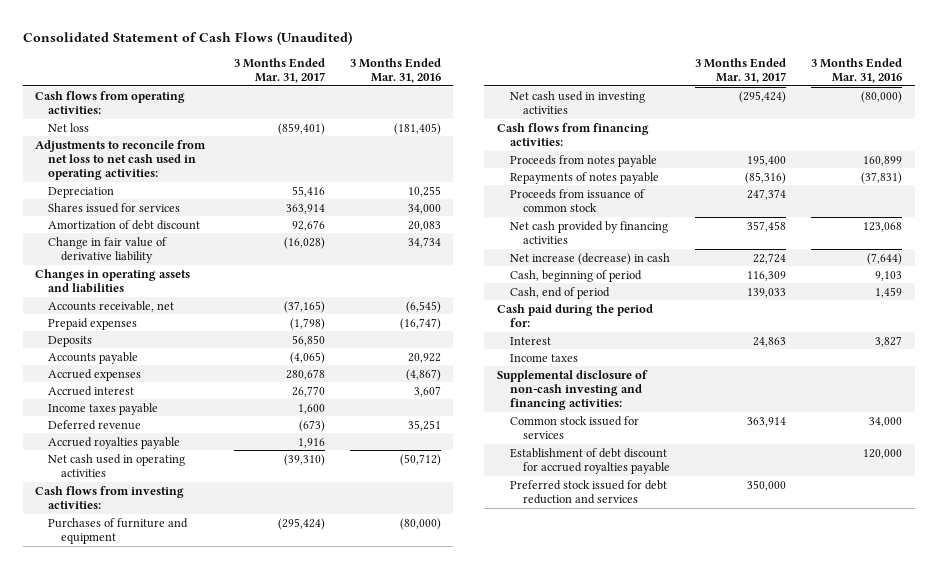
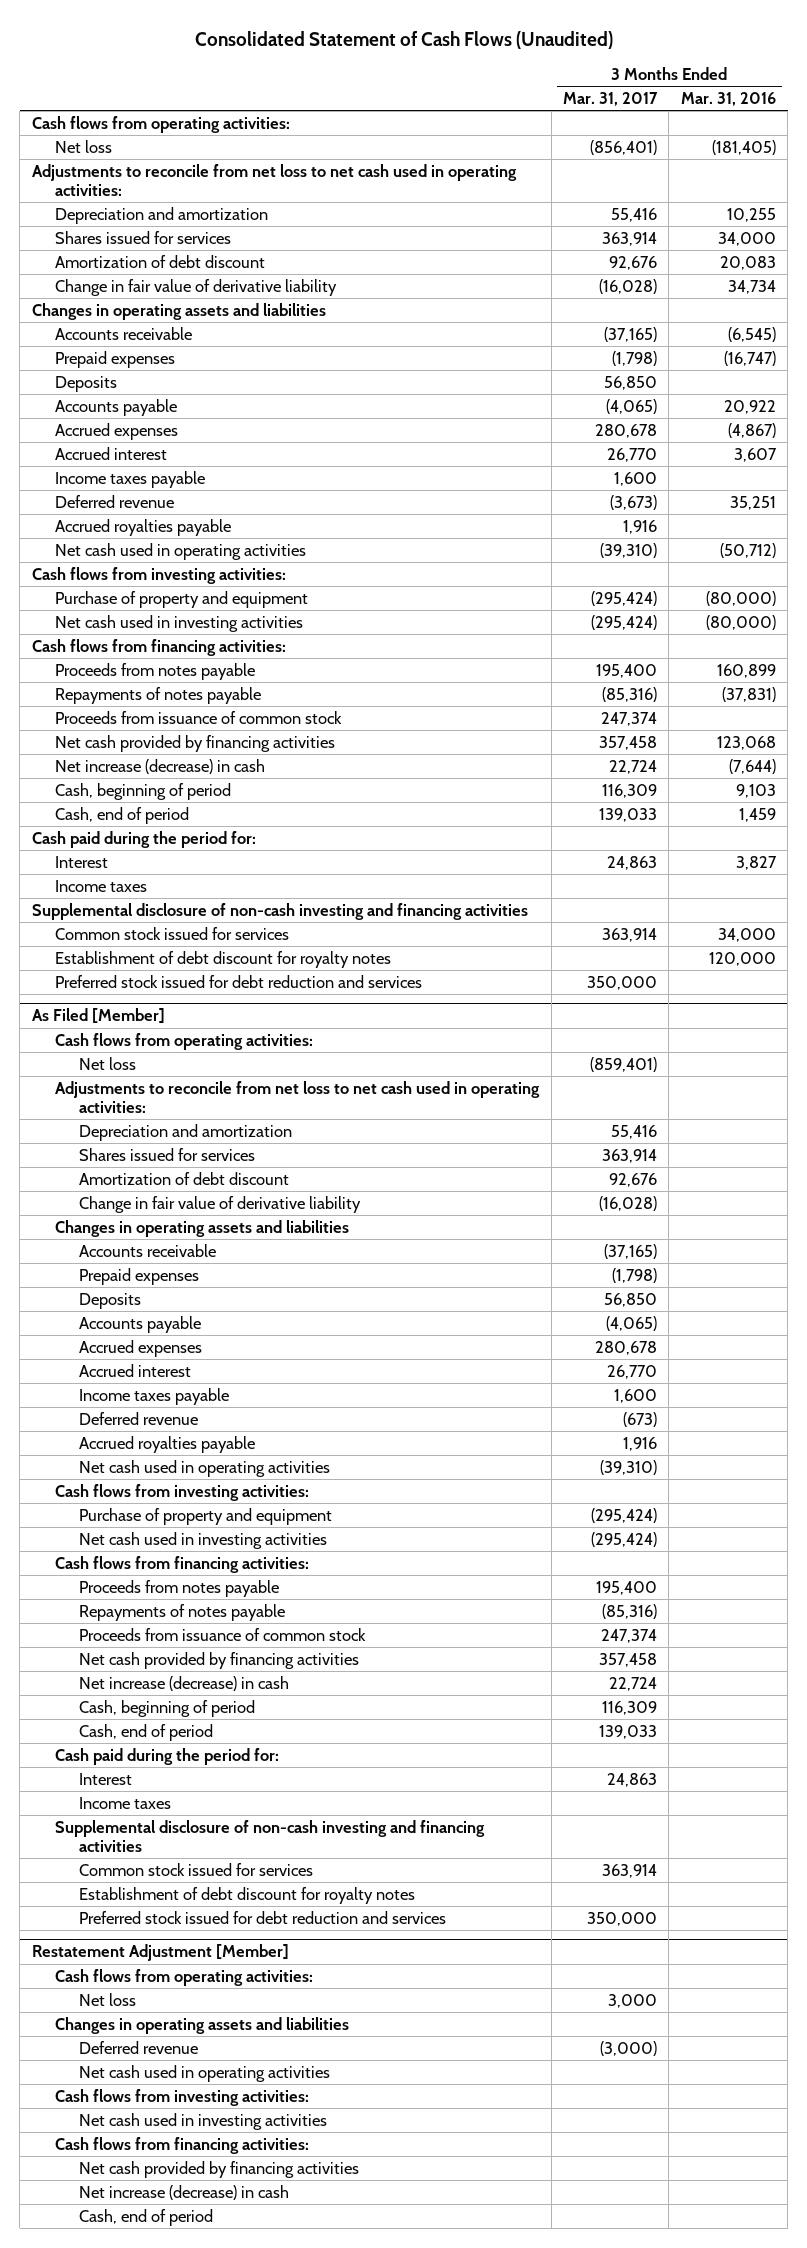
- Net loss | (859,401) | (181,405)
+ Net loss | (856,401) | (181,405)
- Depreciation | 55,416 | 10,255
+ Depreciation and amortization | 55,416 | 10,255
- Accounts receivable, net | (37,165) | (6,545)
+ Accounts receivable | (37,165) | (6,545)
- Deferred revenue | (673) | 35,251
+ Deferred revenue | (3,673) | 35,251
- Purchases of furniture and equipment | (295,424) | (80,000)
+ Purchase of property and equipment | (295,424) | (80,000)
- Supplemental disclosure of non-cash investing and financing activities:
+ Supplemental disclosure of non-cash investing and financing activities
- Establishment of debt discount for accrued royalties payable | | 120,000
+ Establishment of debt discount for royalty notes | | 120,000
+ As Filed [Member]
+ Cash flows from operating activities:
+ Net loss | (859,401) |
+ Adjustments to reconcile from net loss to net cash used in operating activities:
+ Depreciation and amortization | 55,416 |
+ Shares issued for services | 363,914 |
+ Amortization of debt discount | 92,676 |
+ Change in fair value of derivative liability | (16,028) |
+ Changes in operating assets and liabilities
+ Accounts receivable | (37,165) |
+ Prepaid expenses | (1,798) |
+ Deposits | 56,850 |
+ Accounts payable | (4,065) |
+ Accrued expenses | 280,678 |
+ Accrued interest | 26,770 |
+ Income taxes payable | 1,600 |
+ Deferred revenue | (673) |
+ Accrued royalties payable | 1,916 |
+ Net cash used in operating activities | (39,310) |
+ Cash flows from investing activities:
+ Purchase of property and equipment | (295,424) |
+ Net cash used in investing activities | (295,424) |
+ Cash flows from financing activities:
+ Proceeds from notes payable | 195,400 |
+ Repayments of notes payable | (85,316) |
+ Proceeds from issuance of common stock | 247,374 |
+ Net cash provided by financing activities | 357,458 |
+ Net increase (decrease) in cash | 22,724 |
+ Cash, beginning of period | 116,309 |
+ Cash, end of period | 139,033 |
+ Cash paid during the period for:
+ Interest | 24,863 |
+ Income taxes
+ Supplemental disclosure of non-cash investing and financing activities
+ Common stock issued for services | 363,914 |
+ Establishment of debt discount for royalty notes
+ Preferred stock issued for debt reduction and services | 350,000 |
+ Restatement Adjustment [Member]
+ Cash flows from operating activities:
+ Net loss | 3,000 |
+ Changes in operating assets and liabilities
+ Deferred revenue | (3,000) |
+ Net cash used in operating activities
+ Cash flows from investing activities:
+ Net cash used in investing activities
+ Cash flows from financing activities:
+ Net cash provided by financing activities
+ Net increase (decrease) in cash
+ Cash, end of period

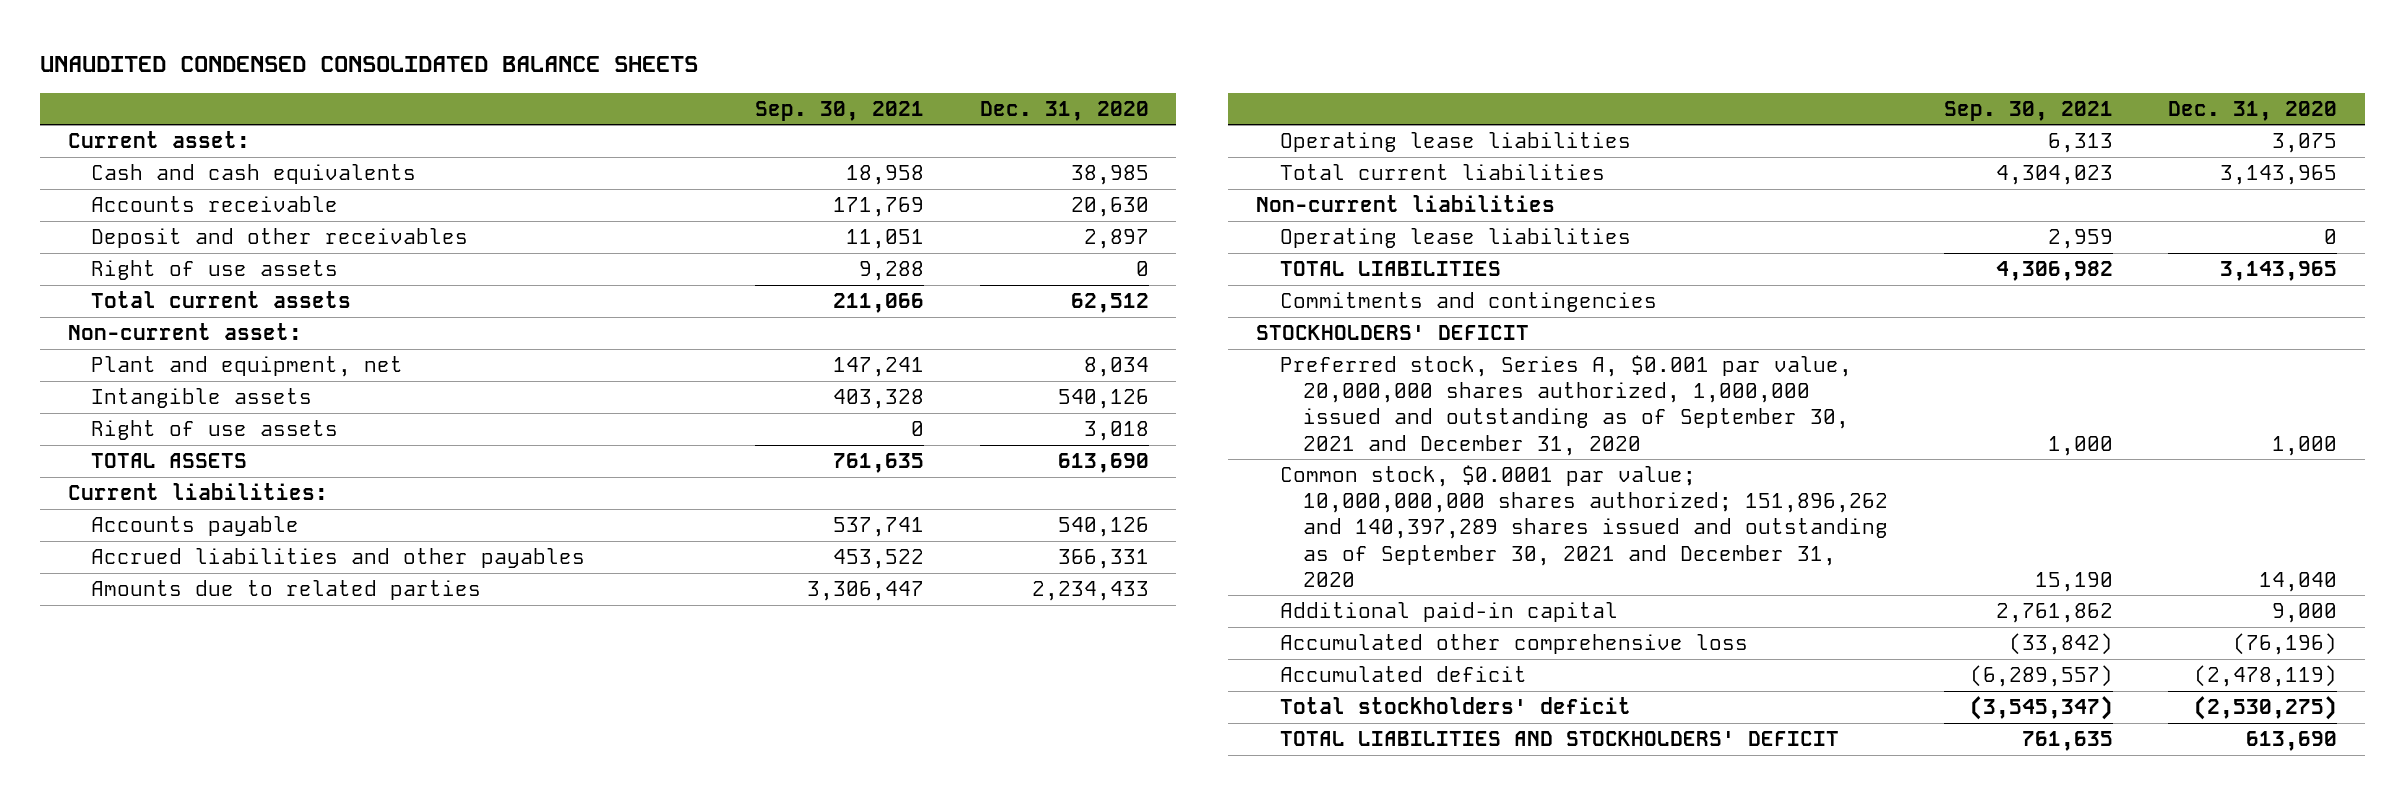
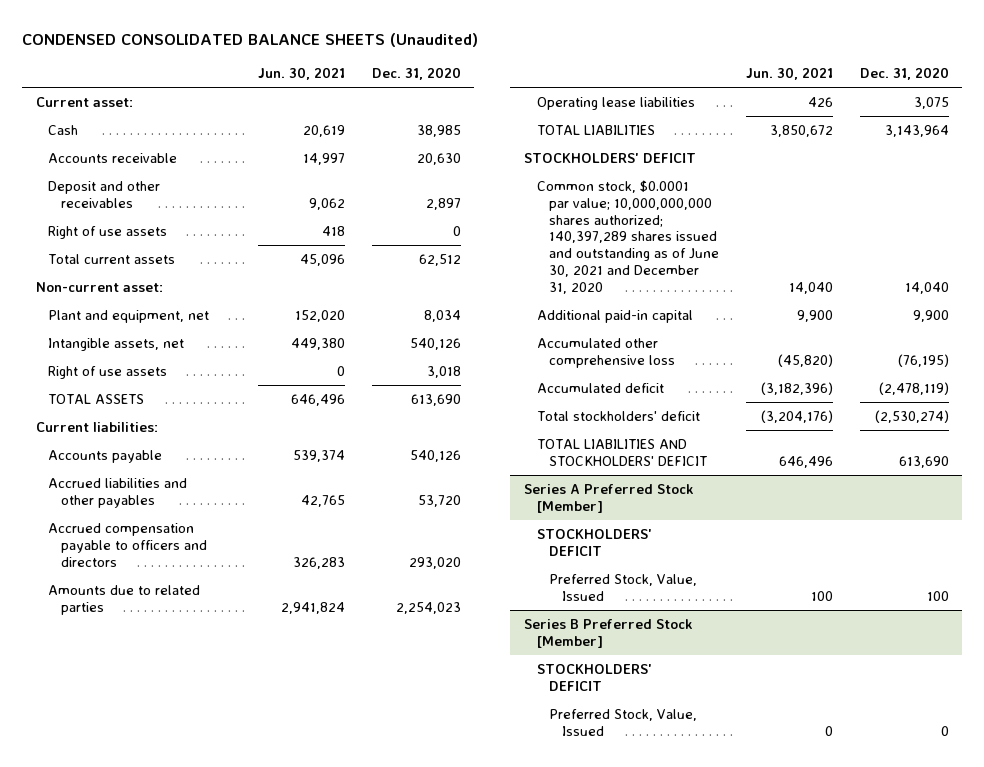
- UNAUDITED CONDENSED CONSOLIDATED BALANCE SHEETS
+ CONDENSED CONSOLIDATED BALANCE SHEETS (Unaudited)
- | Sep. 30, 2021 | Dec. 31, 2020
+ | Jun. 30, 2021 | Dec. 31, 2020
- Cash and cash equivalents | 18,958 | 38,985
+ Cash | 20,619 | 38,985
- Intangible assets | 403,328 | 540,126
+ Intangible assets, net | 449,380 | 540,126
- Accrued liabilities and other payables | 453,522 | 366,331
- Amounts due to related parties | 3,306,447 | 2,234,433
+ Accrued liabilities and other payables | 42,765 | 53,720
+ Accrued compensation payable to officers and directors | 326,283 | 293,020
+ Amounts due to related parties | 2,941,824 | 2,254,023
- Total current liabilities | 4,304,023 | 3,143,965
- Non-current liabilities
- Operating lease liabilities | 2,959 | 0
- TOTAL LIABILITIES | 4,306,982 | 3,143,965
- Commitments and contingencies
+ TOTAL LIABILITIES | 3,850,672 | 3,143,964
- Preferred stock, Series A, $0.001 par value, 20,000,000 shares authorized, 1,000,000 issued and outstanding as of September 30, 2021 and December 31, 2020 | 1,000 | 1,000
- Common stock, $0.0001 par value; 10,000,000,000 shares authorized; 151,896,262 and 140,397,289 shares issued and outstanding as of September 30, 2021 and December 31, 2020 | 15,190 | 14,040
- Additional paid-in capital | 2,761,862 | 9,000
- Accumulated other comprehensive loss | (33,842) | (76,196)
+ Common stock, $0.0001 par value; 10,000,000,000 shares authorized; 140,397,289 shares issued and outstanding as of June 30, 2021 and December 31, 2020 | 14,040 | 14,040
+ Additional paid-in capital | 9,900 | 9,900
+ Accumulated other comprehensive loss | (45,820) | (76,195)
- Total stockholders' deficit | (3,545,347) | (2,530,275)
+ Total stockholders' deficit | (3,204,176) | (2,530,274)
+ Series A Preferred Stock [Member]
+ STOCKHOLDERS' DEFICIT
+ Preferred Stock, Value, Issued | 100 | 100
+ Series B Preferred Stock [Member]
+ STOCKHOLDERS' DEFICIT
+ Preferred Stock, Value, Issued | 0 | 0

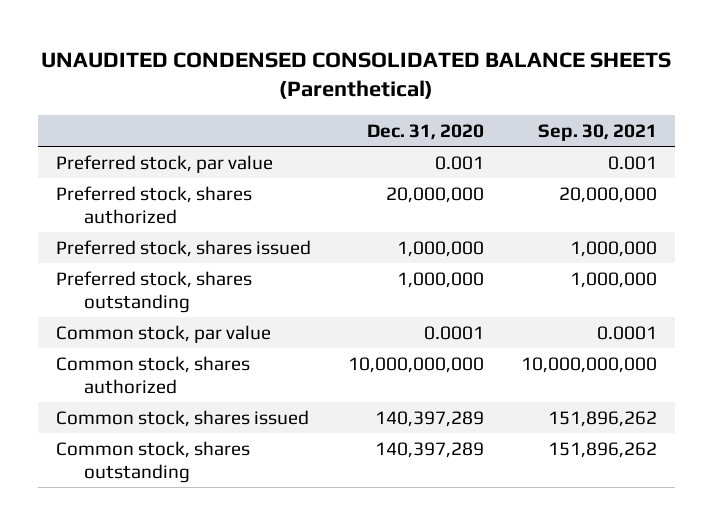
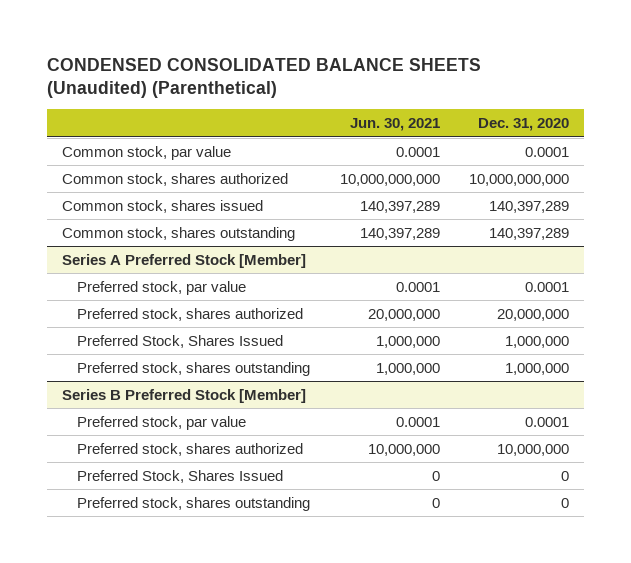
- UNAUDITED CONDENSED CONSOLIDATED BALANCE SHEETS (Parenthetical)
+ CONDENSED CONSOLIDATED BALANCE SHEETS (Unaudited) (Parenthetical)
- | Dec. 31, 2020 | Sep. 30, 2021
+ | Jun. 30, 2021 | Dec. 31, 2020
- Preferred stock, par value | 0.001 | 0.001
- Preferred stock, shares authorized | 20,000,000 | 20,000,000
- Preferred stock, shares issued | 1,000,000 | 1,000,000
- Preferred stock, shares outstanding | 1,000,000 | 1,000,000
+ Series A Preferred Stock [Member]
+ Preferred stock, par value | 0.0001 | 0.0001
+ Preferred stock, shares authorized | 20,000,000 | 20,000,000
+ Preferred Stock, Shares Issued | 1,000,000 | 1,000,000
+ Preferred stock, shares outstanding | 1,000,000 | 1,000,000
+ Series B Preferred Stock [Member]
+ Preferred stock, par value | 0.0001 | 0.0001
+ Preferred stock, shares authorized | 10,000,000 | 10,000,000
+ Preferred Stock, Shares Issued | 0 | 0
+ Preferred stock, shares outstanding | 0 | 0

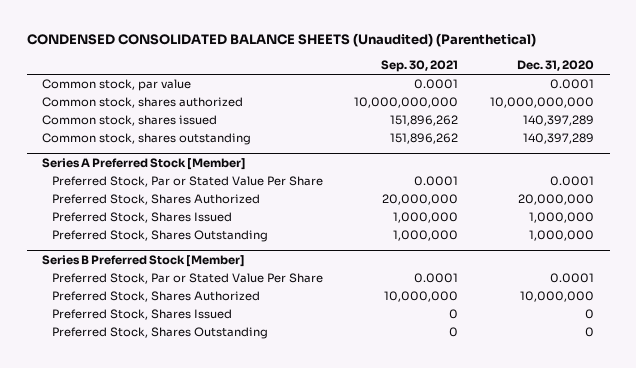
- | Jun. 30, 2021 | Dec. 31, 2020
+ | Sep. 30, 2021 | Dec. 31, 2020
@ Series A Preferred Stock [Member]
- Preferred stock, par value | 0.0001 | 0.0001
- Preferred stock, shares authorized | 20,000,000 | 20,000,000
+ Preferred Stock, Par or Stated Value Per Share | 0.0001 | 0.0001
+ Preferred Stock, Shares Authorized | 20,000,000 | 20,000,000
- Preferred stock, shares outstanding | 1,000,000 | 1,000,000
+ Preferred Stock, Shares Outstanding | 1,000,000 | 1,000,000
@ Series B Preferred Stock [Member]
- Preferred stock, par value | 0.0001 | 0.0001
- Preferred stock, shares authorized | 10,000,000 | 10,000,000
+ Preferred Stock, Par or Stated Value Per Share | 0.0001 | 0.0001
+ Preferred Stock, Shares Authorized | 10,000,000 | 10,000,000
- Preferred stock, shares outstanding | 0 | 0
+ Preferred Stock, Shares Outstanding | 0 | 0

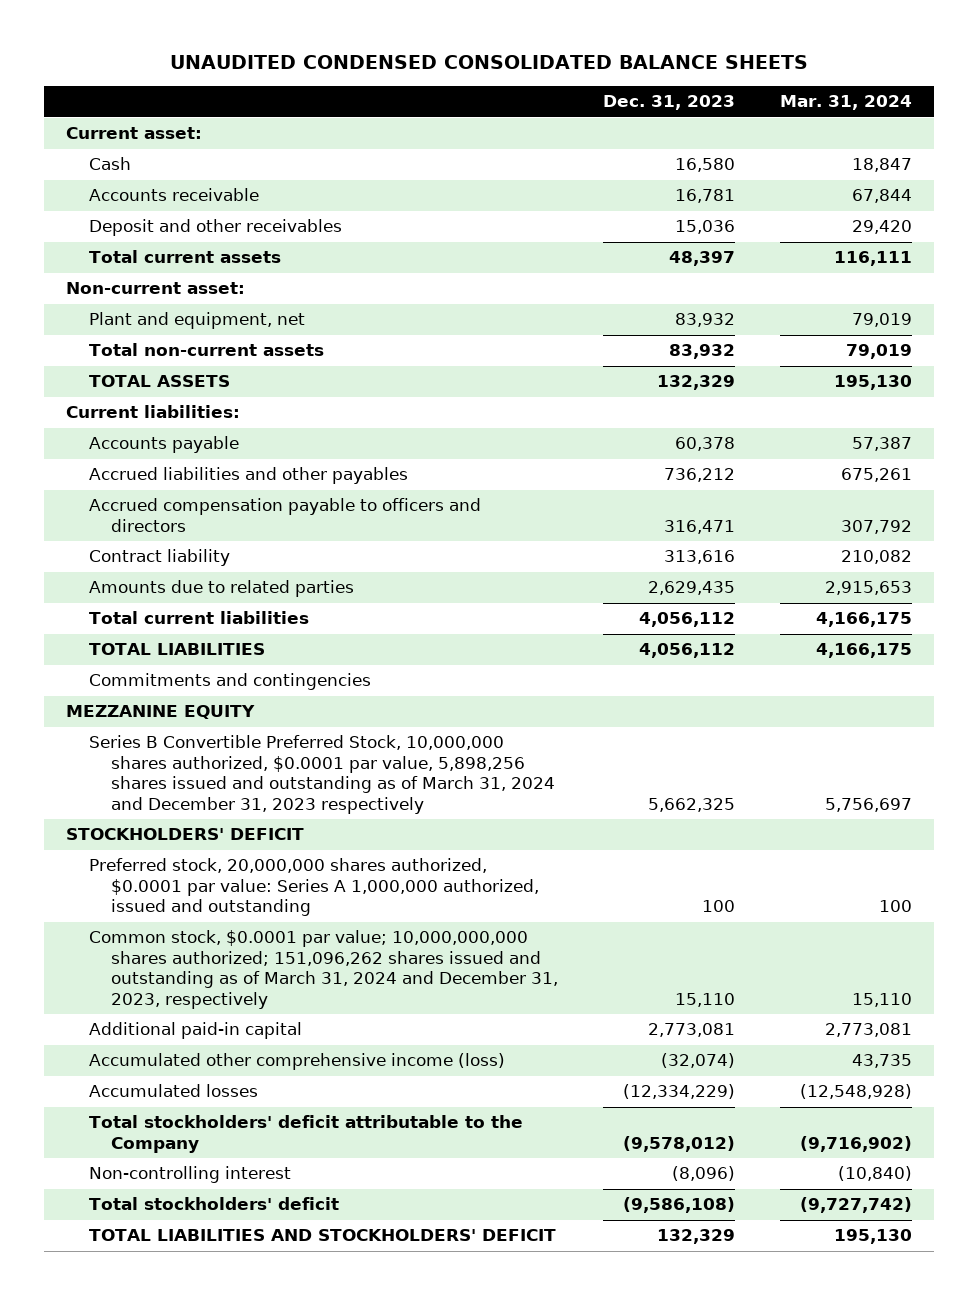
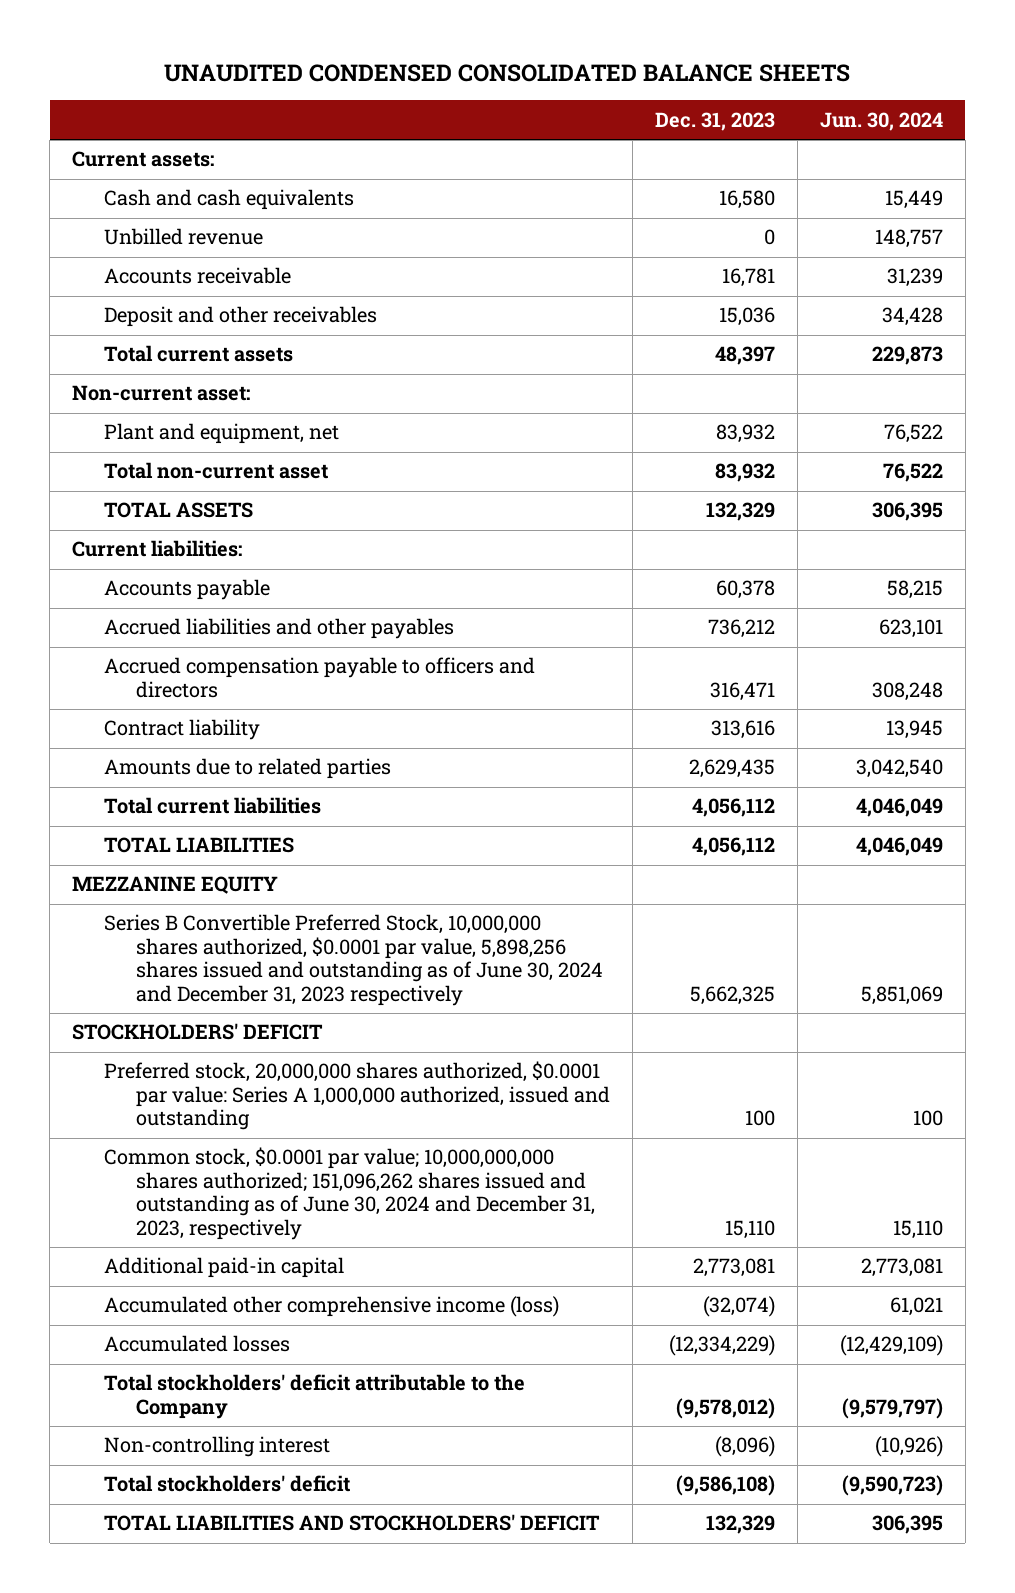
- | Dec. 31, 2023 | Mar. 31, 2024
+ | Dec. 31, 2023 | Jun. 30, 2024
- Current asset:
- Cash | 16,580 | 18,847
+ Current assets:
+ Cash and cash equivalents | 16,580 | 15,449
+ Unbilled revenue | 0 | 148,757
- Total non-current assets | 83,932 | 79,019
+ Total non-current asset | 83,932 | 76,522
- Commitments and contingencies
- Series B Convertible Preferred Stock, 10,000,000 shares authorized, $0.0001 par value, 5,898,256 shares issued and outstanding as of March 31, 2024 and December 31, 2023 respectively | 5,662,325 | 5,756,697
+ Series B Convertible Preferred Stock, 10,000,000 shares authorized, $0.0001 par value, 5,898,256 shares issued and outstanding as of June 30, 2024 and December 31, 2023 respectively | 5,662,325 | 5,851,069
- Common stock, $0.0001 par value; 10,000,000,000 shares authorized; 151,096,262 shares issued and outstanding as of March 31, 2024 and December 31, 2023, respectively | 15,110 | 15,110
+ Common stock, $0.0001 par value; 10,000,000,000 shares authorized; 151,096,262 shares issued and outstanding as of June 30, 2024 and December 31, 2023, respectively | 15,110 | 15,110

